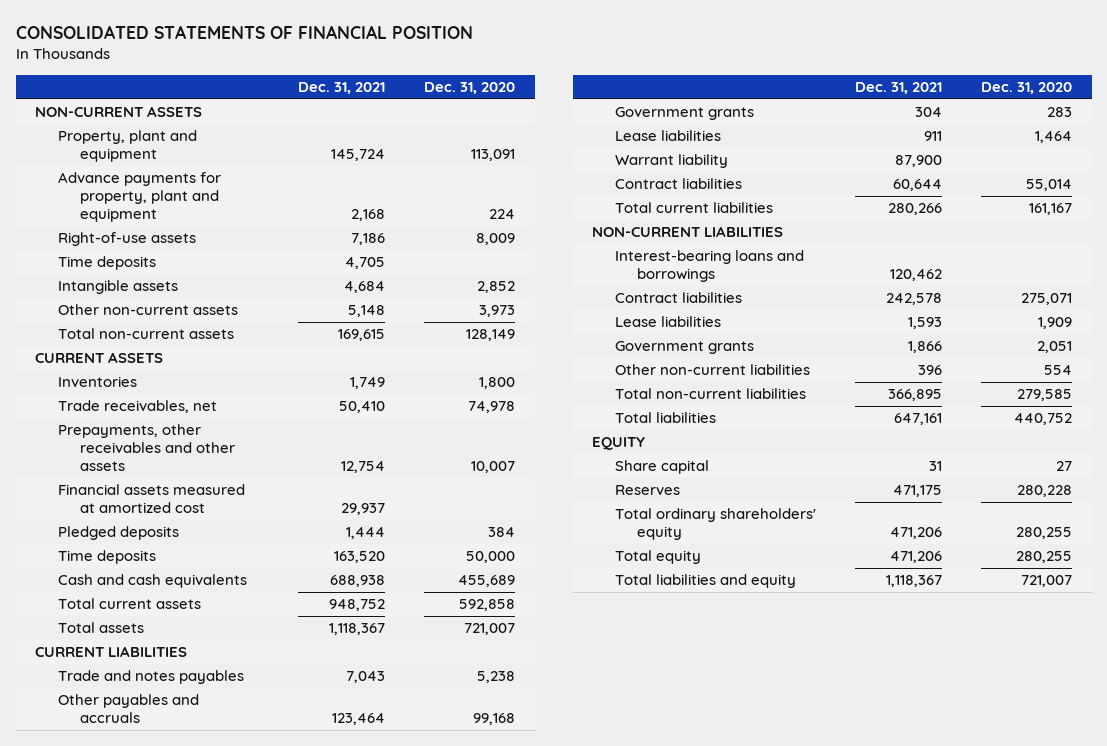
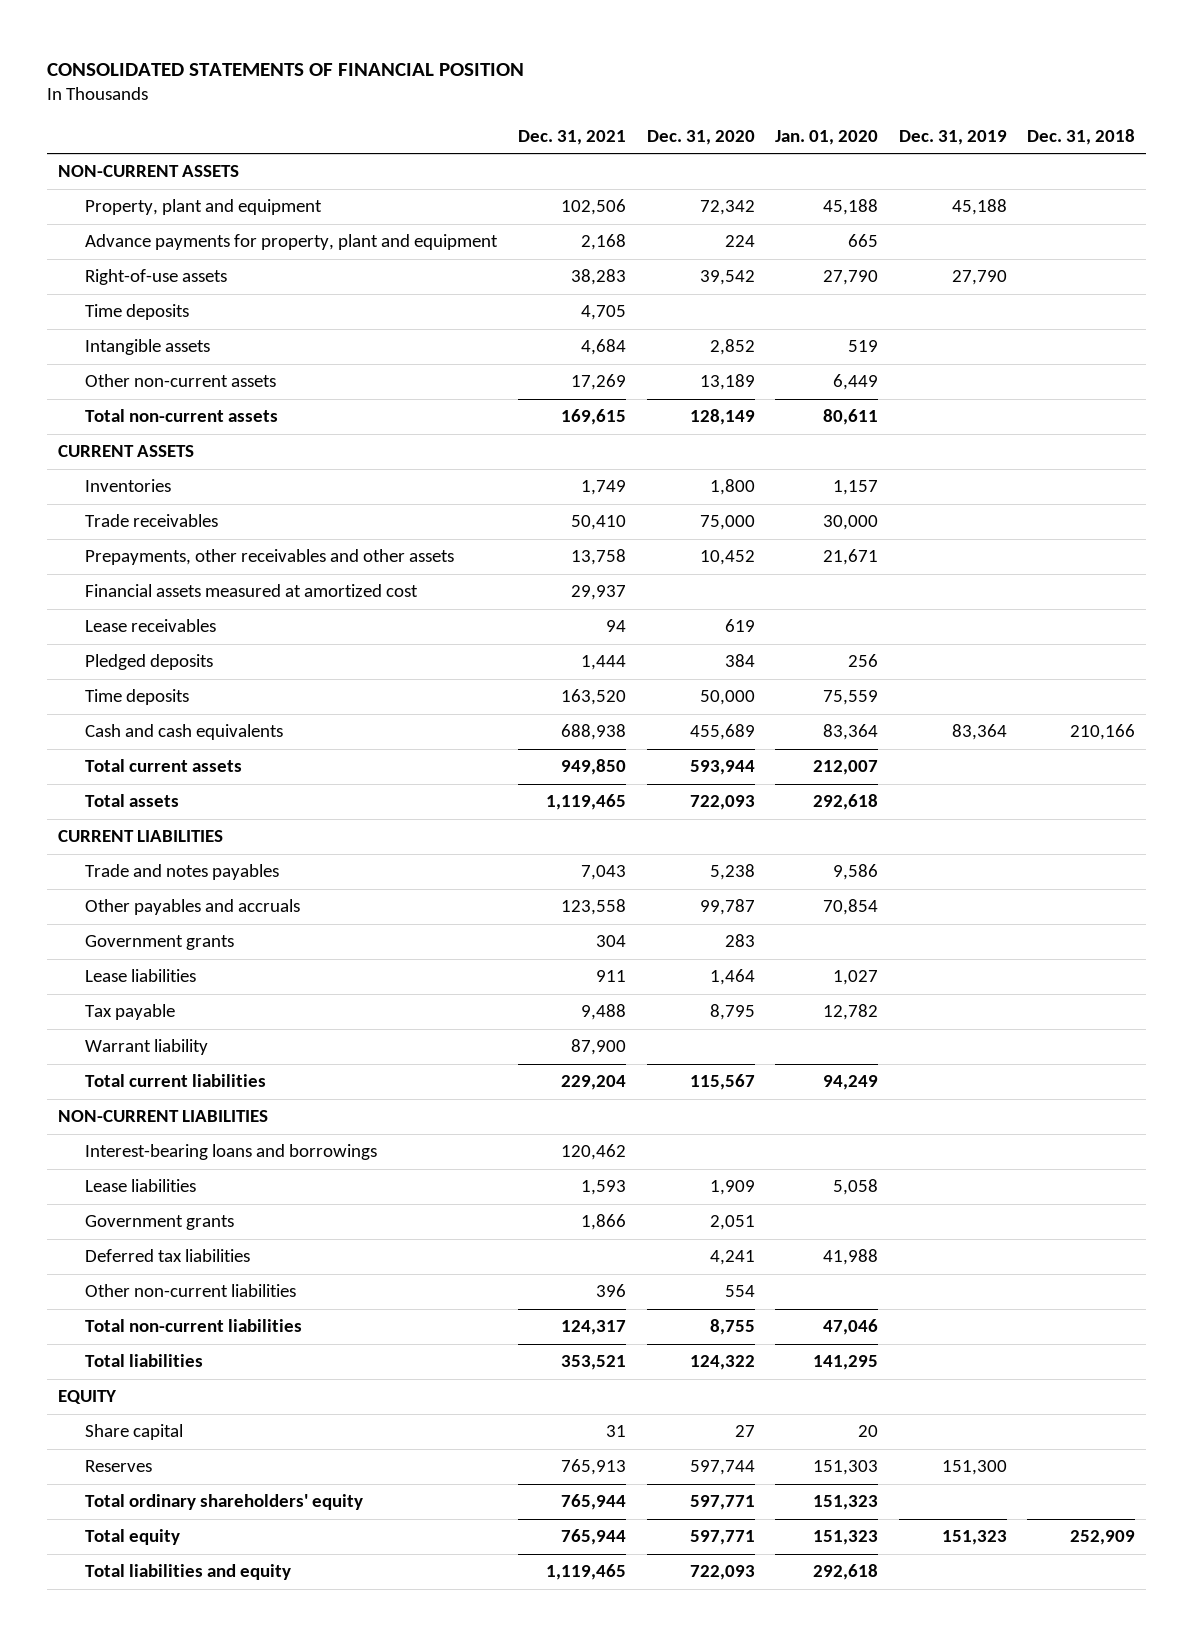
- | Dec. 31, 2021 | Dec. 31, 2020
+ | Dec. 31, 2021 | Dec. 31, 2020 | Jan. 01, 2020 | Dec. 31, 2019 | Dec. 31, 2018
- Property, plant and equipment | 145,724 | 113,091
+ Property, plant and equipment | 102,506 | 72,342 | 45,188 | 45,188 |
- Right-of-use assets | 7,186 | 8,009
+ Right-of-use assets | 38,283 | 39,542 | 27,790 | 27,790 |
- Other non-current assets | 5,148 | 3,973
+ Other non-current assets | 17,269 | 13,189 | 6,449 | |
- Trade receivables, net | 50,410 | 74,978
- Prepayments, other receivables and other assets | 12,754 | 10,007
+ Trade receivables | 50,410 | 75,000 | 30,000 | |
+ Prepayments, other receivables and other assets | 13,758 | 10,452 | 21,671 | |
+ Lease receivables | 94 | 619 | | |
- Total current assets | 948,752 | 592,858
- Total assets | 1,118,367 | 721,007
+ Total current assets | 949,850 | 593,944 | 212,007 | |
+ Total assets | 1,119,465 | 722,093 | 292,618 | |
- Other payables and accruals | 123,464 | 99,168
+ Other payables and accruals | 123,558 | 99,787 | 70,854 | |
+ Tax payable | 9,488 | 8,795 | 12,782 | |
- Contract liabilities | 60,644 | 55,014
- Total current liabilities | 280,266 | 161,167
+ Total current liabilities | 229,204 | 115,567 | 94,249 | |
- Contract liabilities | 242,578 | 275,071
+ Deferred tax liabilities | | 4,241 | 41,988 | |
- Total non-current liabilities | 366,895 | 279,585
- Total liabilities | 647,161 | 440,752
+ Total non-current liabilities | 124,317 | 8,755 | 47,046 | |
+ Total liabilities | 353,521 | 124,322 | 141,295 | |
- Reserves | 471,175 | 280,228
- Total ordinary shareholders' equity | 471,206 | 280,255
- Total equity | 471,206 | 280,255
- Total liabilities and equity | 1,118,367 | 721,007
+ Reserves | 765,913 | 597,744 | 151,303 | 151,300 |
+ Total ordinary shareholders' equity | 765,944 | 597,771 | 151,323 | |
+ Total equity | 765,944 | 597,771 | 151,323 | 151,323 | 252,909
+ Total liabilities and equity | 1,119,465 | 722,093 | 292,618 | |

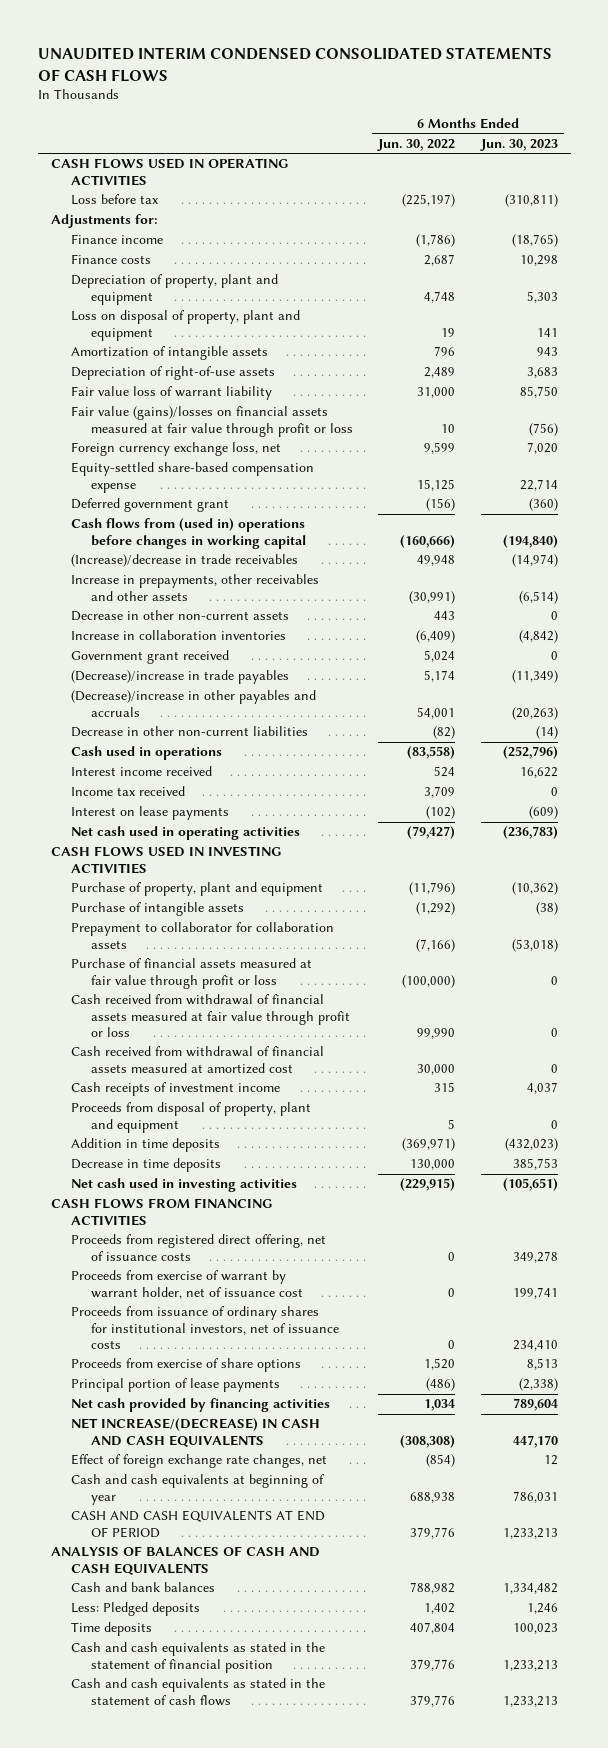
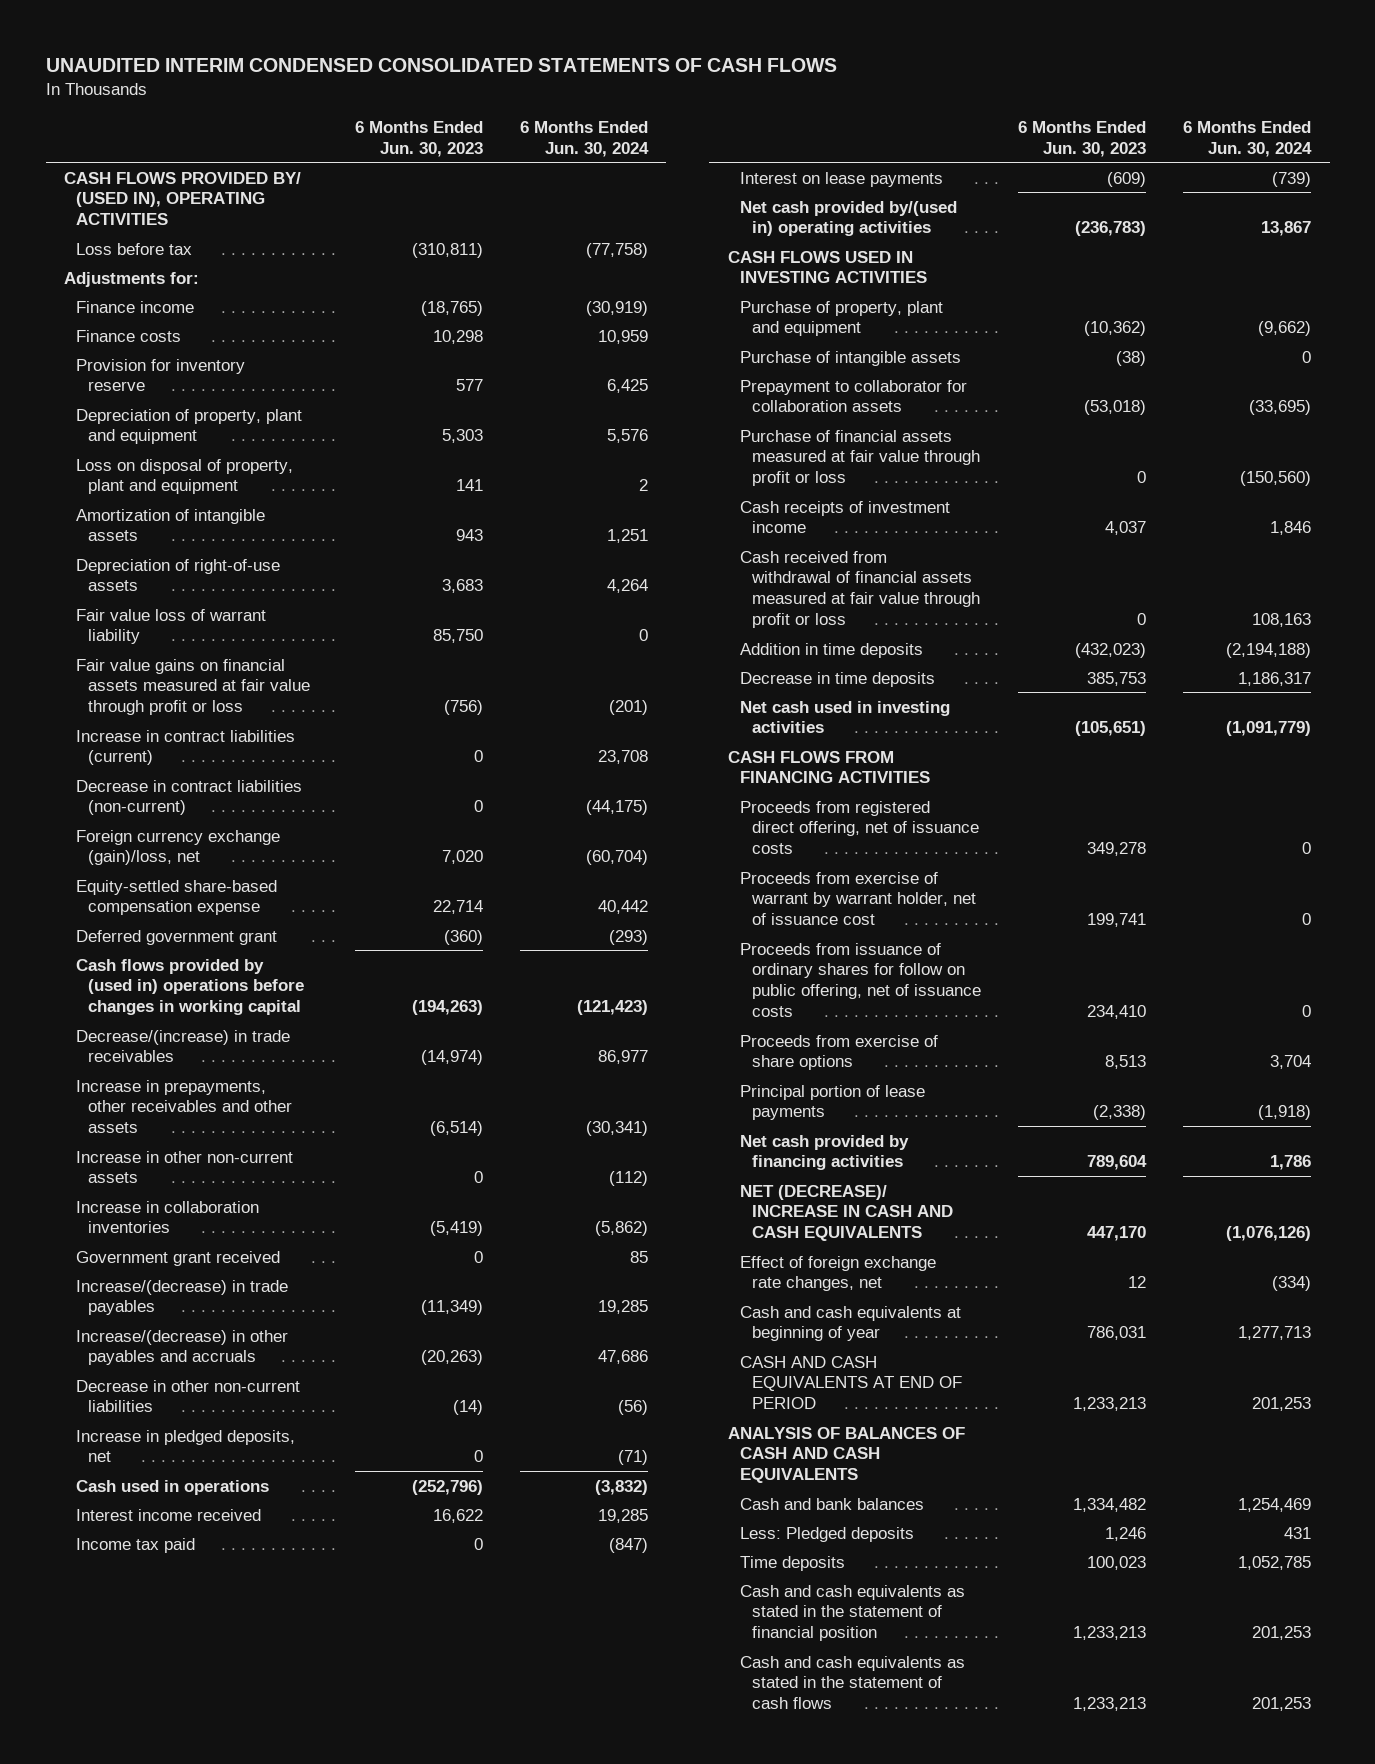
- | 6 Months Ended Jun. 30, 2022 | 6 Months Ended Jun. 30, 2023
+ | 6 Months Ended Jun. 30, 2023 | 6 Months Ended Jun. 30, 2024
- CASH FLOWS USED IN OPERATING ACTIVITIES
+ CASH FLOWS PROVIDED BY/ (USED IN), OPERATING ACTIVITIES
+ Provision for inventory reserve | 577 | 6,425
- Fair value (gains)/losses on financial assets measured at fair value through profit or loss | 10 | (756)
- Foreign currency exchange loss, net | 9,599 | 7,020
+ Fair value gains on financial assets measured at fair value through profit or loss | (756) | (201)
+ Increase in contract liabilities (current) | 0 | 23,708
+ Decrease in contract liabilities (non-current) | 0 | (44,175)
+ Foreign currency exchange (gain)/loss, net | 7,020 | (60,704)
- Cash flows from (used in) operations before changes in working capital | (160,666) | (194,840)
- (Increase)/decrease in trade receivables | 49,948 | (14,974)
+ Cash flows provided by (used in) operations before changes in working capital | (194,263) | (121,423)
+ Decrease/(increase) in trade receivables | (14,974) | 86,977
- Decrease in other non-current assets | 443 | 0
- Increase in collaboration inventories | (6,409) | (4,842)
+ Increase in other non-current assets | 0 | (112)
+ Increase in collaboration inventories | (5,419) | (5,862)
- (Decrease)/increase in trade payables | 5,174 | (11,349)
- (Decrease)/increase in other payables and accruals | 54,001 | (20,263)
+ Increase/(decrease) in trade payables | (11,349) | 19,285
+ Increase/(decrease) in other payables and accruals | (20,263) | 47,686
+ Increase in pledged deposits, net | 0 | (71)
- Income tax received | 3,709 | 0
+ Income tax paid | 0 | (847)
- Net cash used in operating activities | (79,427) | (236,783)
+ Net cash provided by/(used in) operating activities | (236,783) | 13,867
- Cash received from withdrawal of financial assets measured at amortized cost | 30,000 | 0
- Proceeds from disposal of property, plant and equipment | 5 | 0
moved down: Cash received from withdrawal of financial assets measured at fair value through profit or loss | 0 | 108,163
- Proceeds from issuance of ordinary shares for institutional investors, net of issuance costs | 0 | 234,410
+ Proceeds from issuance of ordinary shares for follow on public offering, net of issuance costs | 234,410 | 0
- NET INCREASE/(DECREASE) IN CASH AND CASH EQUIVALENTS | (308,308) | 447,170
+ NET (DECREASE)/ INCREASE IN CASH AND CASH EQUIVALENTS | 447,170 | (1,076,126)

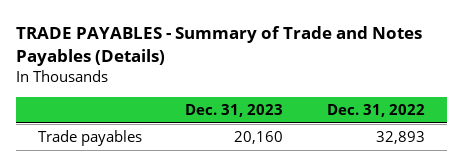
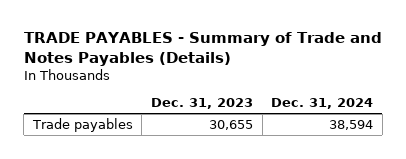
- | Dec. 31, 2023 | Dec. 31, 2022
+ | Dec. 31, 2023 | Dec. 31, 2024
- Trade payables | 20,160 | 32,893
+ Trade payables | 30,655 | 38,594

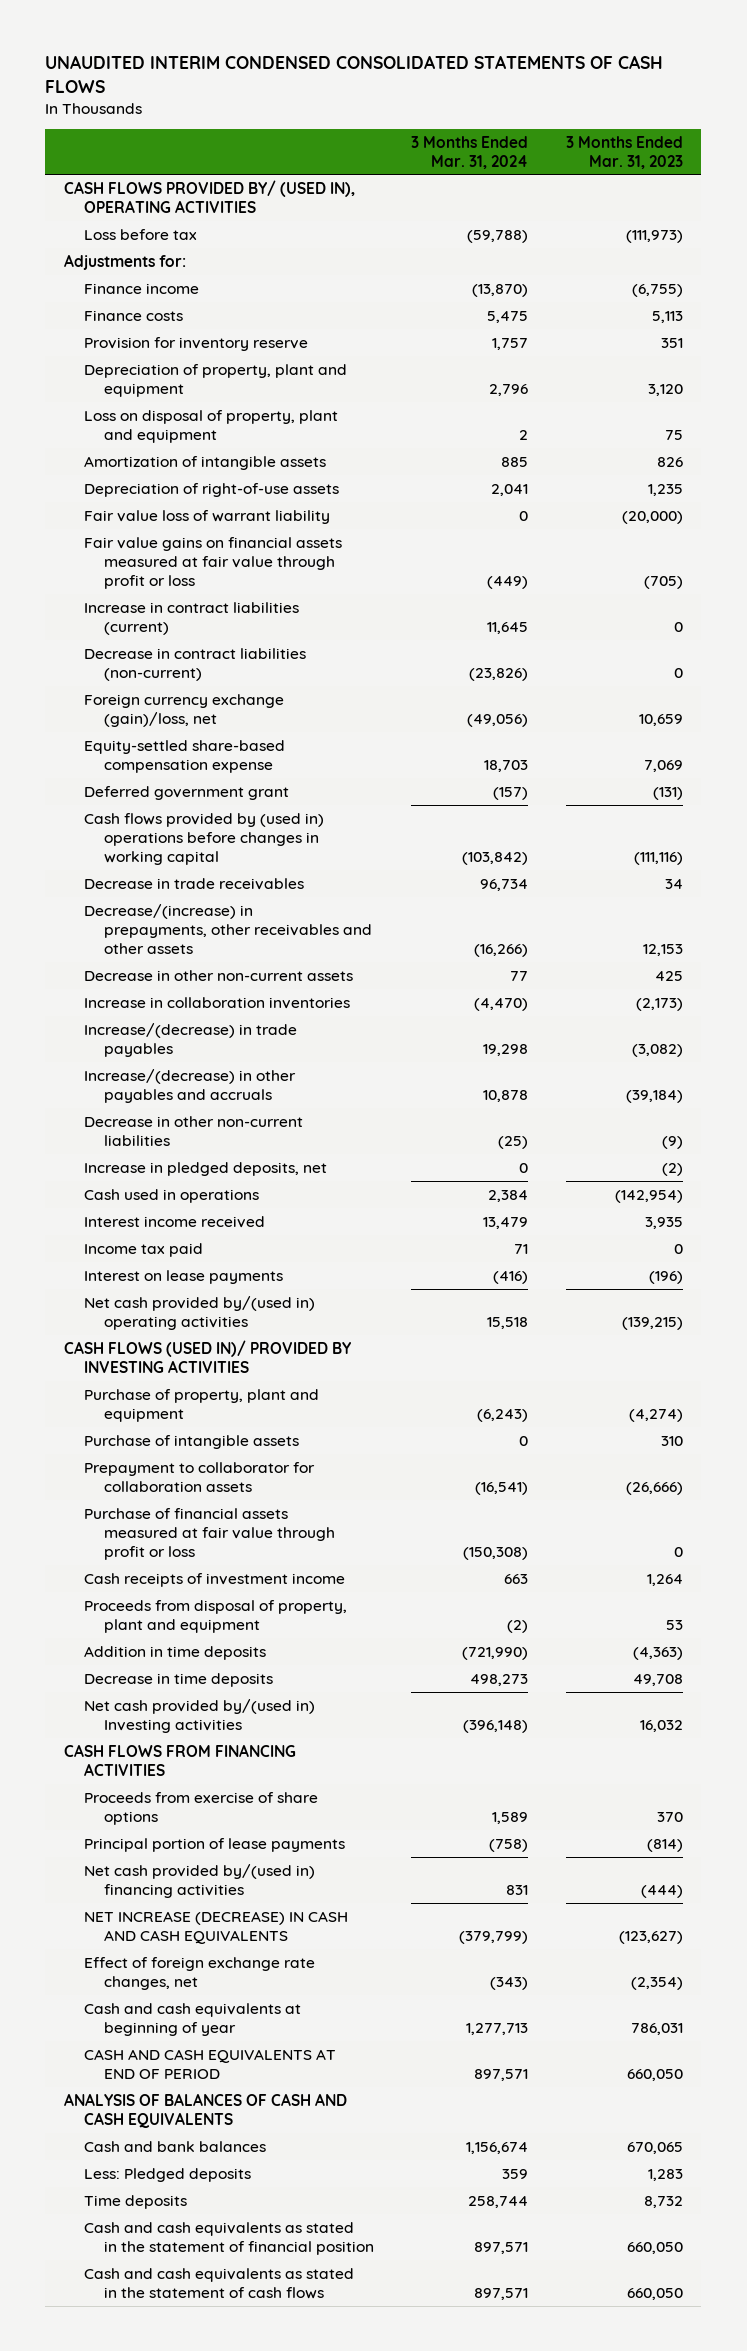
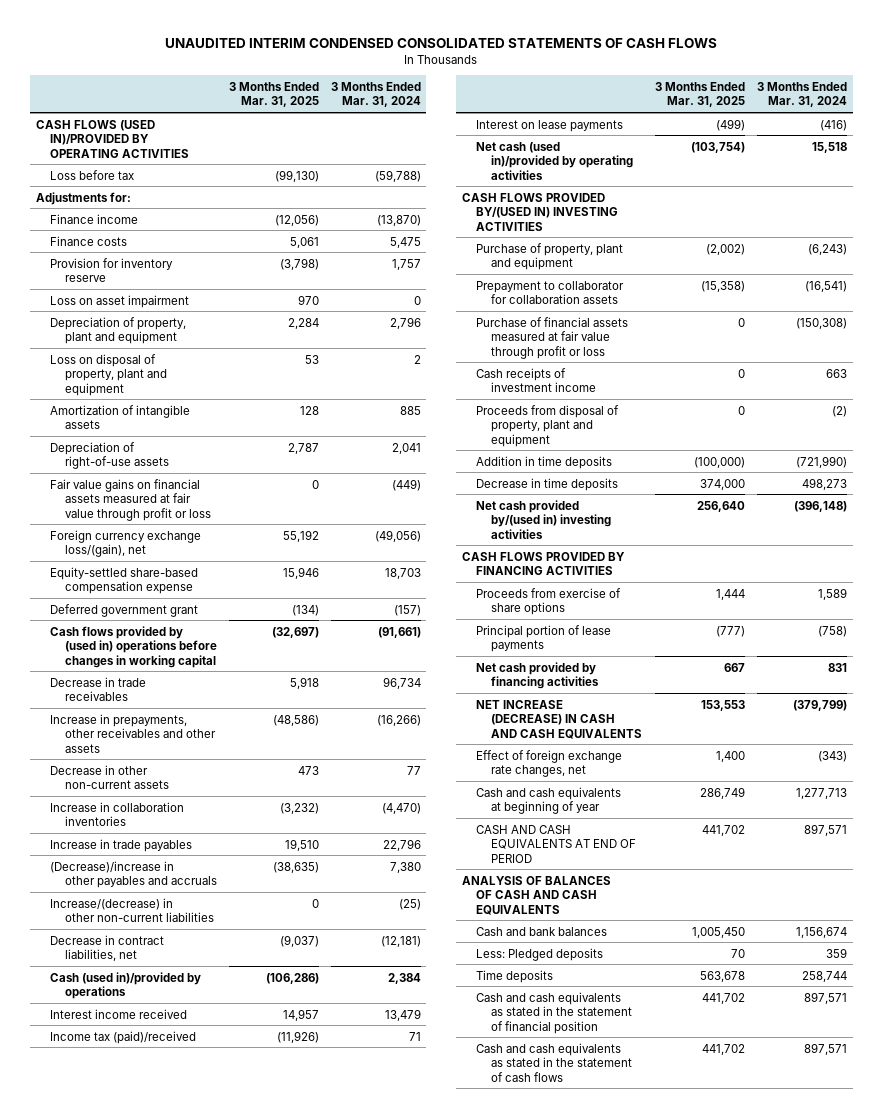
- | 3 Months Ended Mar. 31, 2024 | 3 Months Ended Mar. 31, 2023
+ | 3 Months Ended Mar. 31, 2025 | 3 Months Ended Mar. 31, 2024
- CASH FLOWS PROVIDED BY/ (USED IN), OPERATING ACTIVITIES
+ CASH FLOWS (USED IN)/PROVIDED BY OPERATING ACTIVITIES
+ Loss on asset impairment | 970 | 0
- Fair value loss of warrant liability | 0 | (20,000)
- Increase in contract liabilities (current) | 11,645 | 0
- Decrease in contract liabilities (non-current) | (23,826) | 0
- Foreign currency exchange (gain)/loss, net | (49,056) | 10,659
+ Foreign currency exchange loss/(gain), net | 55,192 | (49,056)
- Cash flows provided by (used in) operations before changes in working capital | (103,842) | (111,116)
+ Cash flows provided by (used in) operations before changes in working capital | (32,697) | (91,661)
- Decrease/(increase) in prepayments, other receivables and other assets | (16,266) | 12,153
+ Increase in prepayments, other receivables and other assets | (48,586) | (16,266)
- Increase/(decrease) in trade payables | 19,298 | (3,082)
- Increase/(decrease) in other payables and accruals | 10,878 | (39,184)
- Decrease in other non-current liabilities | (25) | (9)
- Increase in pledged deposits, net | 0 | (2)
- Cash used in operations | 2,384 | (142,954)
+ Increase in trade payables | 19,510 | 22,796
+ (Decrease)/increase in other payables and accruals | (38,635) | 7,380
+ Increase/(decrease) in other non-current liabilities | 0 | (25)
+ Decrease in contract liabilities, net | (9,037) | (12,181)
+ Cash (used in)/provided by operations | (106,286) | 2,384
- Income tax paid | 71 | 0
+ Income tax (paid)/received | (11,926) | 71
- Net cash provided by/(used in) operating activities | 15,518 | (139,215)
- CASH FLOWS (USED IN)/ PROVIDED BY INVESTING ACTIVITIES
+ Net cash (used in)/provided by operating activities | (103,754) | 15,518
+ CASH FLOWS PROVIDED BY/(USED IN) INVESTING ACTIVITIES
- Purchase of intangible assets | 0 | 310
- Net cash provided by/(used in) Investing activities | (396,148) | 16,032
- CASH FLOWS FROM FINANCING ACTIVITIES
+ Net cash provided by/(used in) investing activities | 256,640 | (396,148)
+ CASH FLOWS PROVIDED BY FINANCING ACTIVITIES
- Net cash provided by/(used in) financing activities | 831 | (444)
+ Net cash provided by financing activities | 667 | 831

